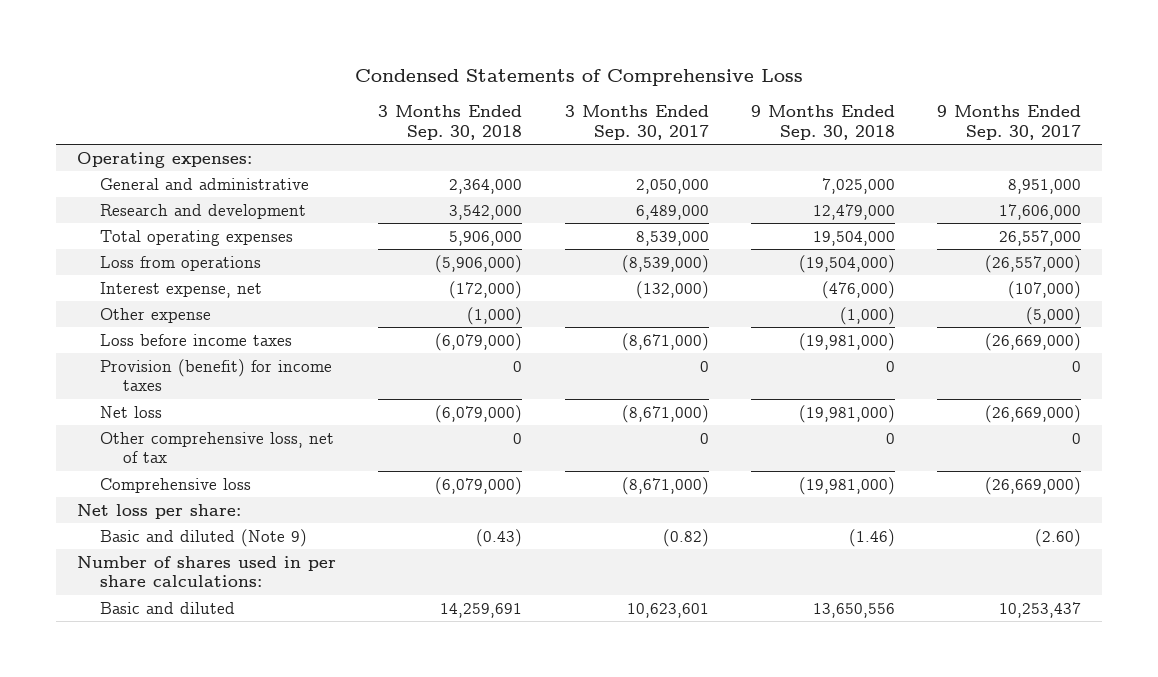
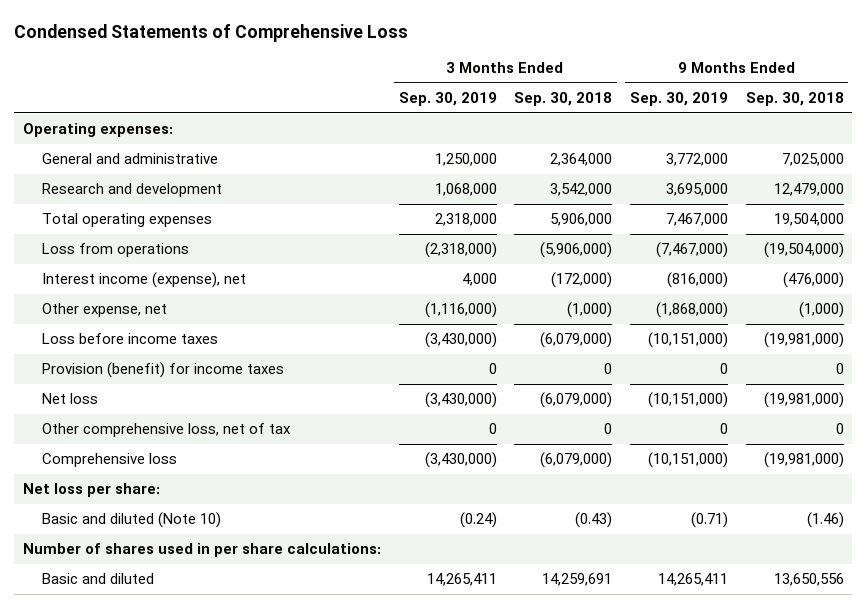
- | 3 Months Ended Sep. 30, 2018 | 3 Months Ended Sep. 30, 2017 | 9 Months Ended Sep. 30, 2018 | 9 Months Ended Sep. 30, 2017
+ | 3 Months Ended Sep. 30, 2019 | 3 Months Ended Sep. 30, 2018 | 9 Months Ended Sep. 30, 2019 | 9 Months Ended Sep. 30, 2018
- Interest expense, net | (172,000) | (132,000) | (476,000) | (107,000)
- Other expense | (1,000) | | (1,000) | (5,000)
+ Interest income (expense), net | 4,000 | (172,000) | (816,000) | (476,000)
+ Other expense, net | (1,116,000) | (1,000) | (1,868,000) | (1,000)
- Basic and diluted (Note 9) | (0.43) | (0.82) | (1.46) | (2.60)
+ Basic and diluted (Note 10) | (0.24) | (0.43) | (0.71) | (1.46)

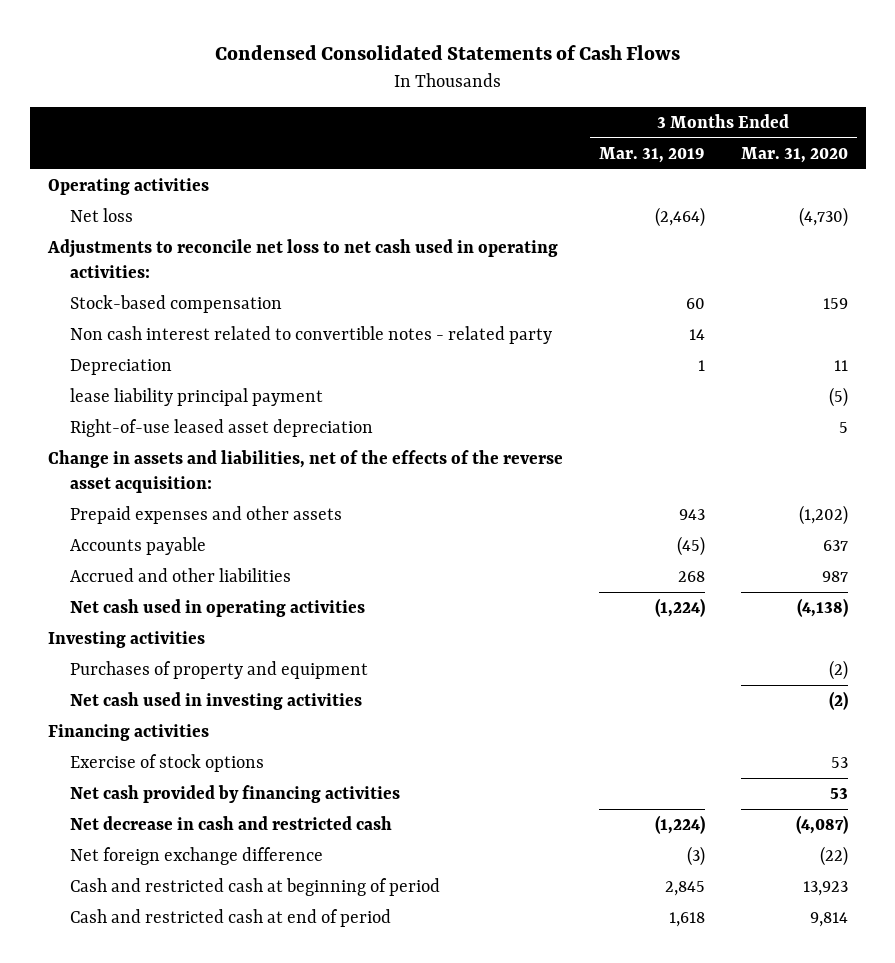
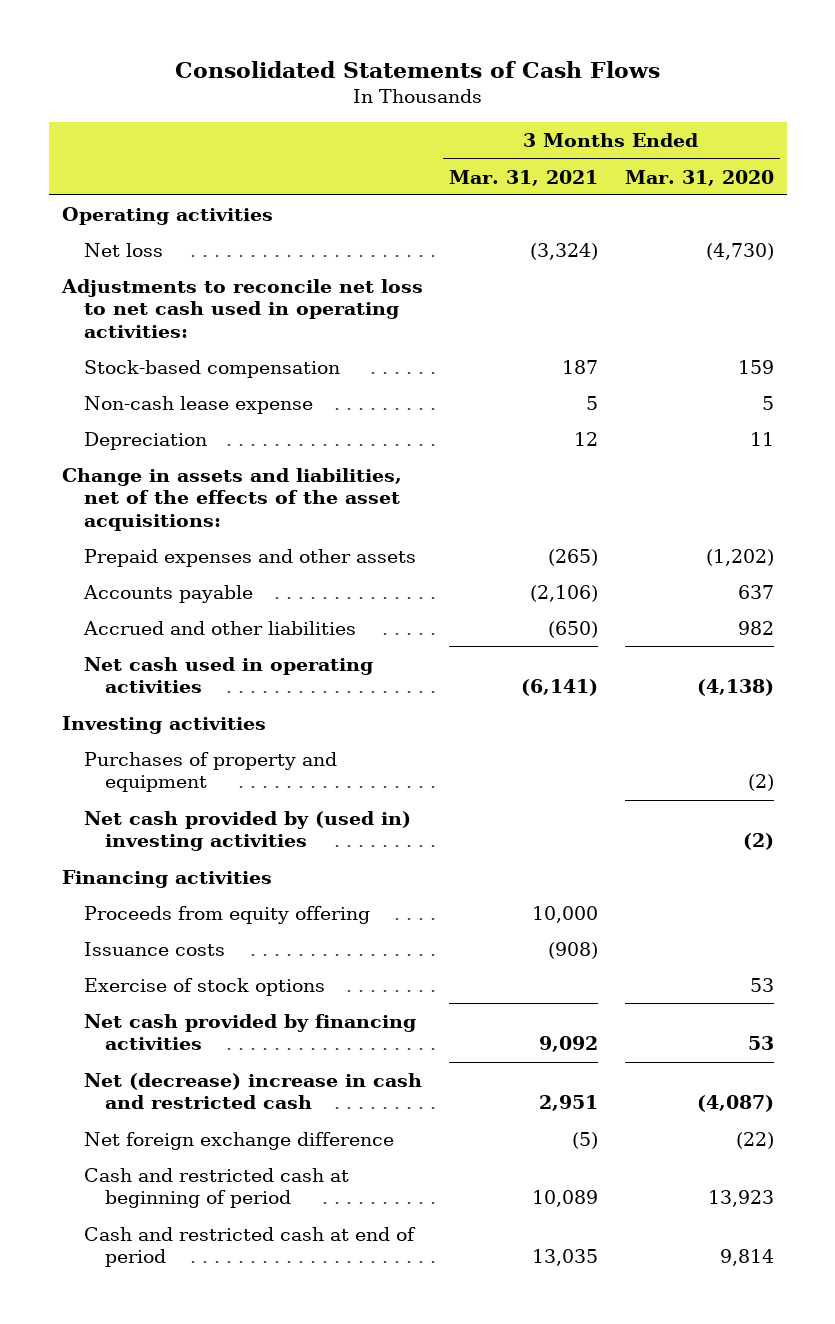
- Condensed Consolidated Statements of Cash Flows
+ Consolidated Statements of Cash Flows
- | 3 Months Ended Mar. 31, 2019 | 3 Months Ended Mar. 31, 2020
+ | 3 Months Ended Mar. 31, 2021 | 3 Months Ended Mar. 31, 2020
- Non cash interest related to convertible notes - related party | 14 |
+ Non-cash lease expense | 5 | 5
- lease liability principal payment | | (5)
- Right-of-use leased asset depreciation | | 5
- Change in assets and liabilities, net of the effects of the reverse asset acquisition:
+ Change in assets and liabilities, net of the effects of the asset acquisitions:
- Accrued and other liabilities | 268 | 987
+ Accrued and other liabilities | (650) | 982
- Net cash used in investing activities | | (2)
+ Net cash provided by (used in) investing activities | | (2)
+ Proceeds from equity offering | 10,000 |
+ Issuance costs | (908) |
- Net decrease in cash and restricted cash | (1,224) | (4,087)
+ Net (decrease) increase in cash and restricted cash | 2,951 | (4,087)

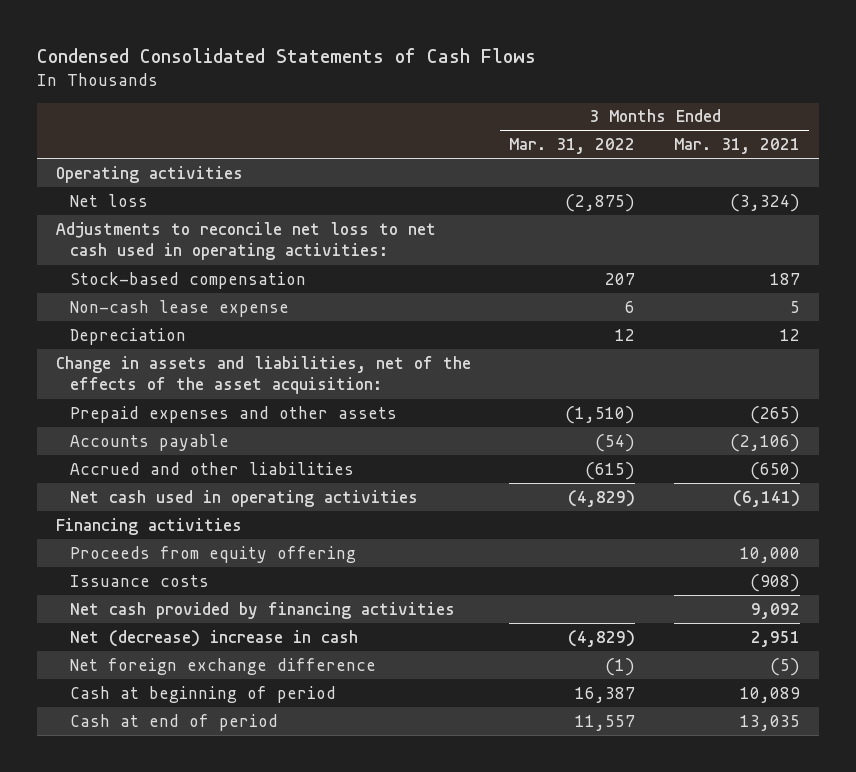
- Consolidated Statements of Cash Flows
+ Condensed Consolidated Statements of Cash Flows
- | 3 Months Ended Mar. 31, 2021 | 3 Months Ended Mar. 31, 2020
+ | 3 Months Ended Mar. 31, 2022 | 3 Months Ended Mar. 31, 2021
- Change in assets and liabilities, net of the effects of the asset acquisitions:
+ Change in assets and liabilities, net of the effects of the asset acquisition:
- Investing activities
- Purchases of property and equipment | | (2)
- Net cash provided by (used in) investing activities | | (2)
- Exercise of stock options | | 53
- Net (decrease) increase in cash and restricted cash | 2,951 | (4,087)
+ Net (decrease) increase in cash | (4,829) | 2,951
- Cash and restricted cash at beginning of period | 10,089 | 13,923
- Cash and restricted cash at end of period | 13,035 | 9,814
+ Cash at beginning of period | 16,387 | 10,089
+ Cash at end of period | 11,557 | 13,035

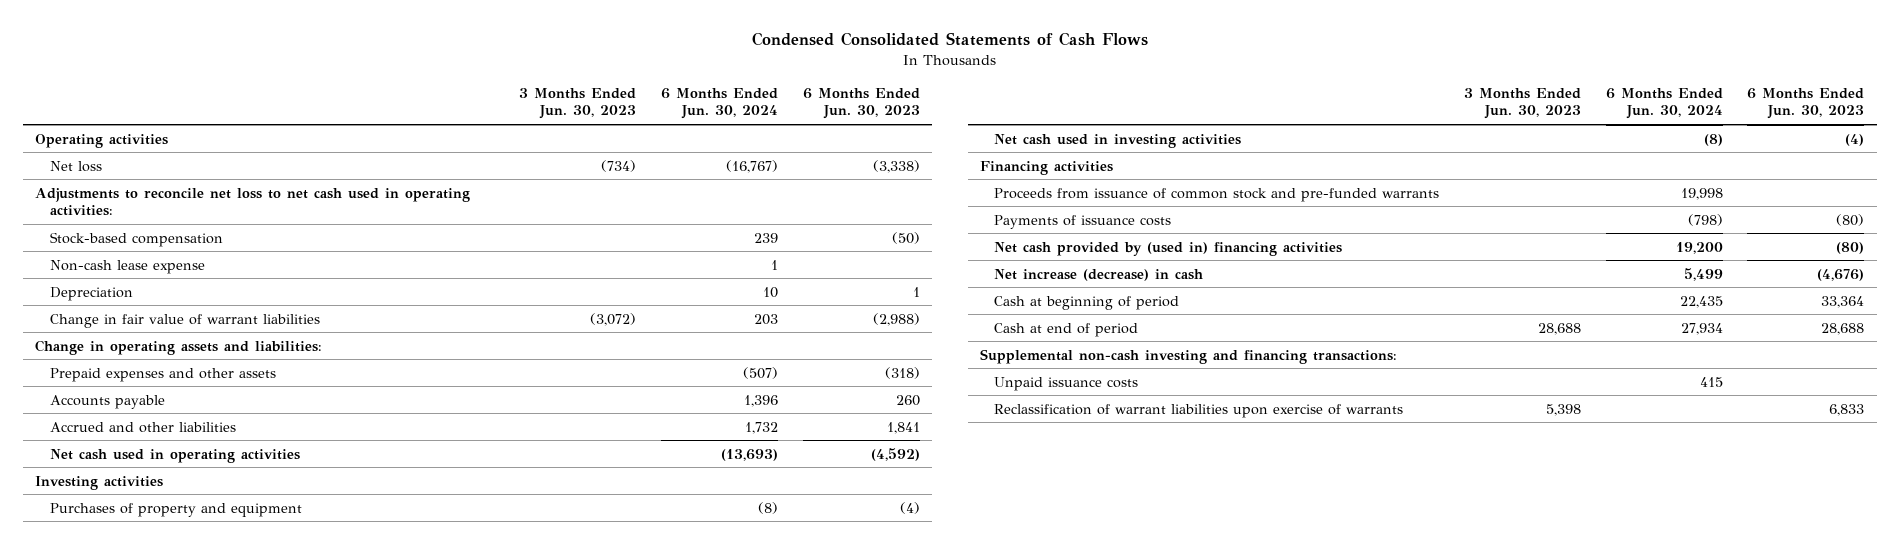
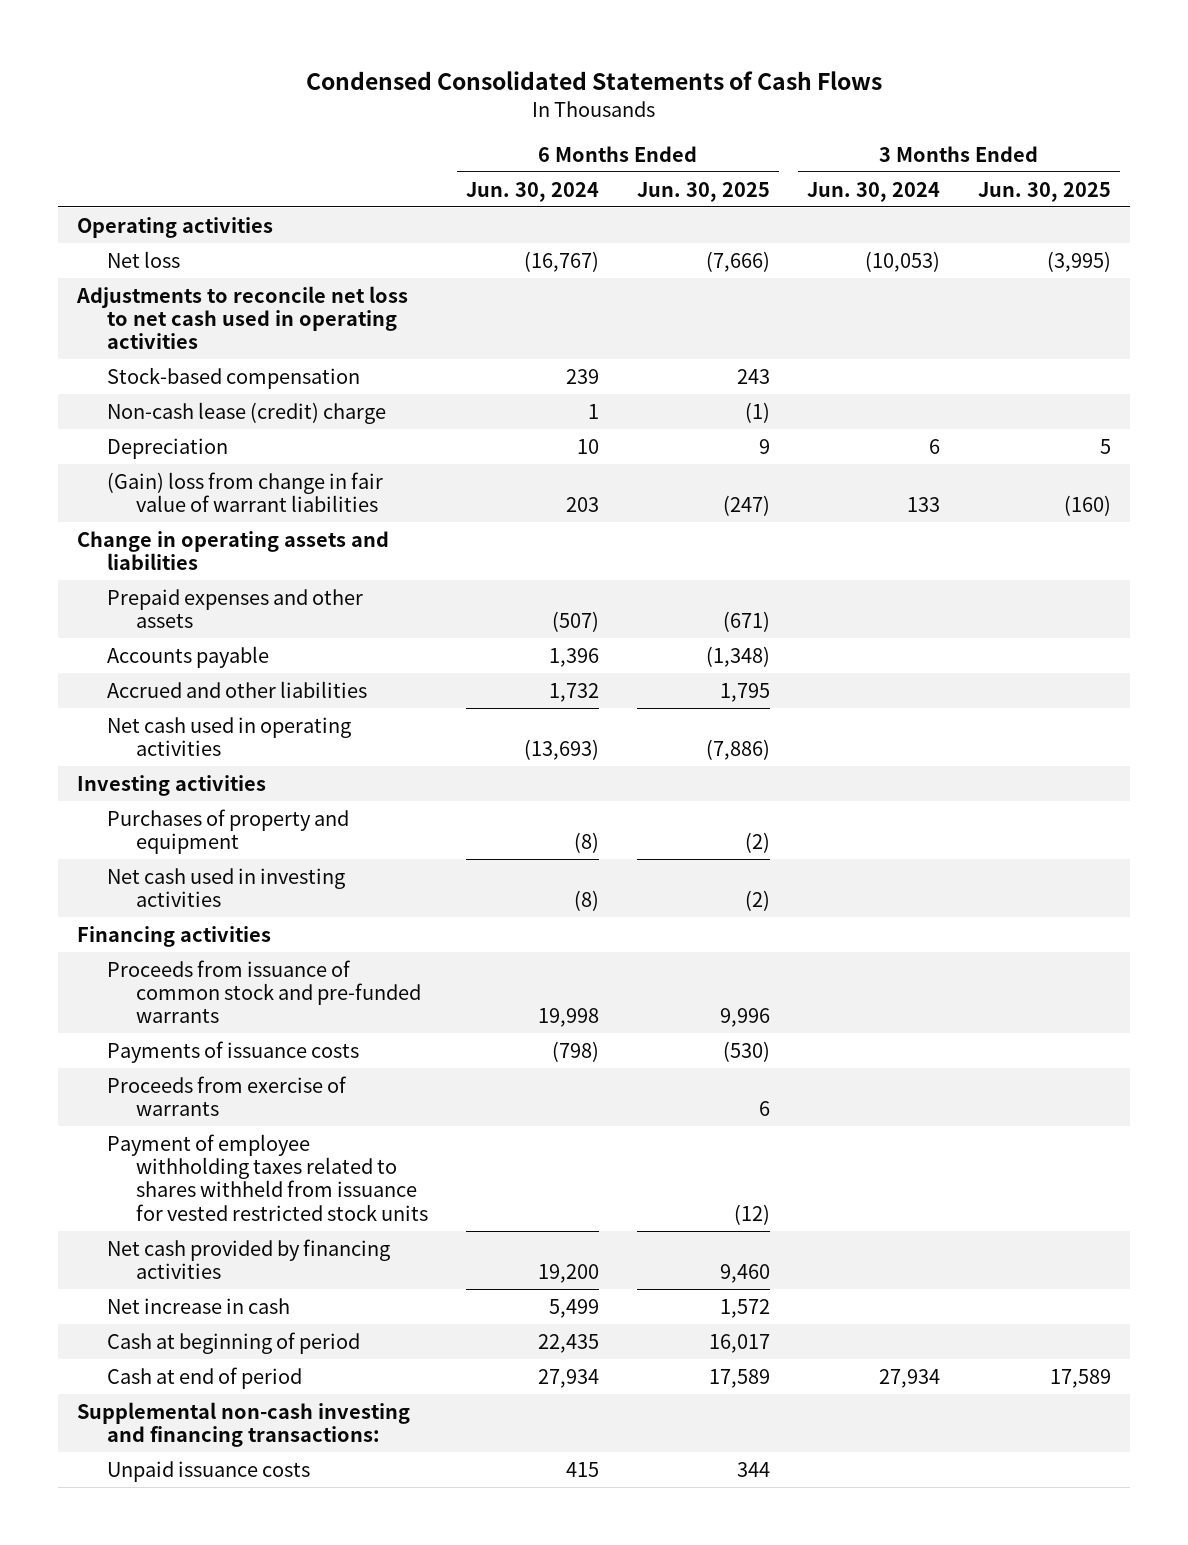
- | 3 Months Ended Jun. 30, 2023 | 6 Months Ended Jun. 30, 2024 | 6 Months Ended Jun. 30, 2023
+ | 6 Months Ended Jun. 30, 2024 | 6 Months Ended Jun. 30, 2025 | 3 Months Ended Jun. 30, 2024 | 3 Months Ended Jun. 30, 2025
- Adjustments to reconcile net loss to net cash used in operating activities:
+ Adjustments to reconcile net loss to net cash used in operating activities
- Non-cash lease expense | | 1 |
+ Non-cash lease (credit) charge | 1 | (1) | |
- Change in fair value of warrant liabilities | (3,072) | 203 | (2,988)
- Change in operating assets and liabilities:
+ (Gain) loss from change in fair value of warrant liabilities | 203 | (247) | 133 | (160)
+ Change in operating assets and liabilities
- Net cash provided by (used in) financing activities | | 19,200 | (80)
- Net increase (decrease) in cash | | 5,499 | (4,676)
+ Proceeds from exercise of warrants | | 6 | |
+ Payment of employee withholding taxes related to shares withheld from issuance for vested restricted stock units | | (12) | |
+ Net cash provided by financing activities | 19,200 | 9,460 | |
+ Net increase in cash | 5,499 | 1,572 | |
- Reclassification of warrant liabilities upon exercise of warrants | 5,398 | | 6,833

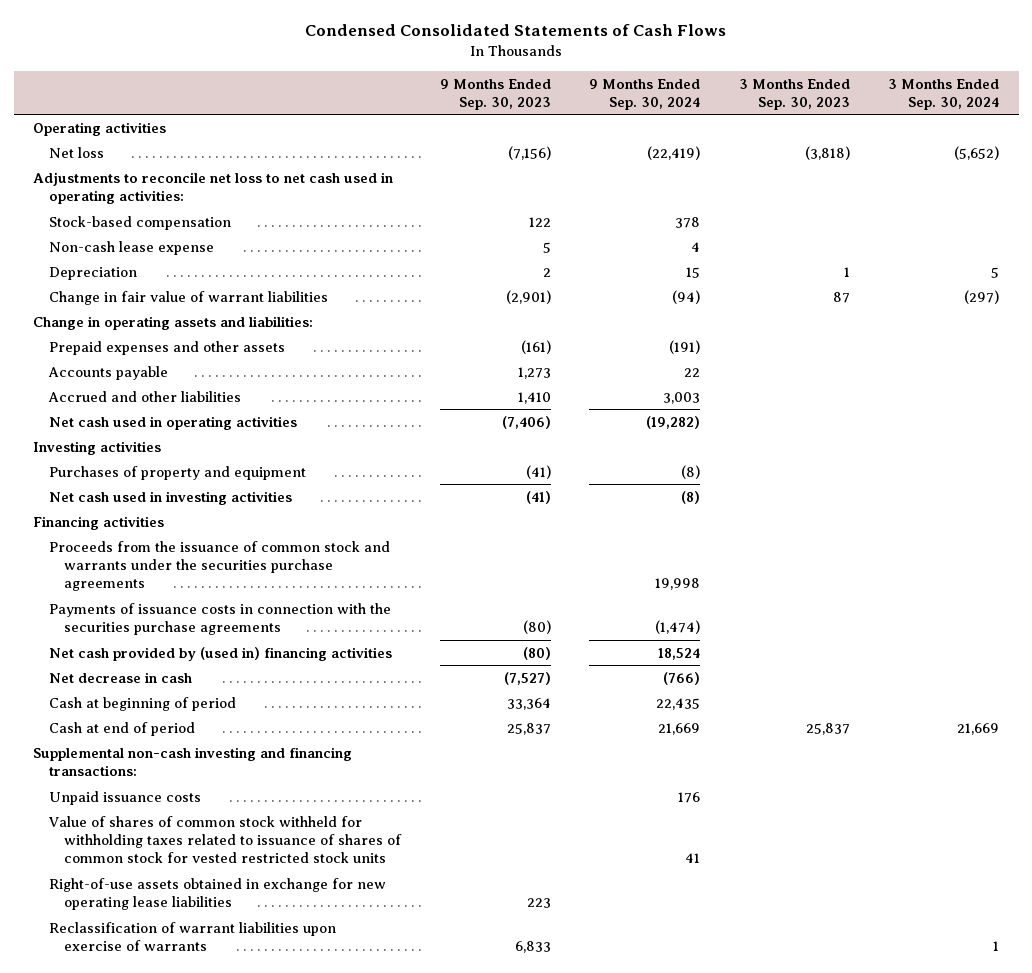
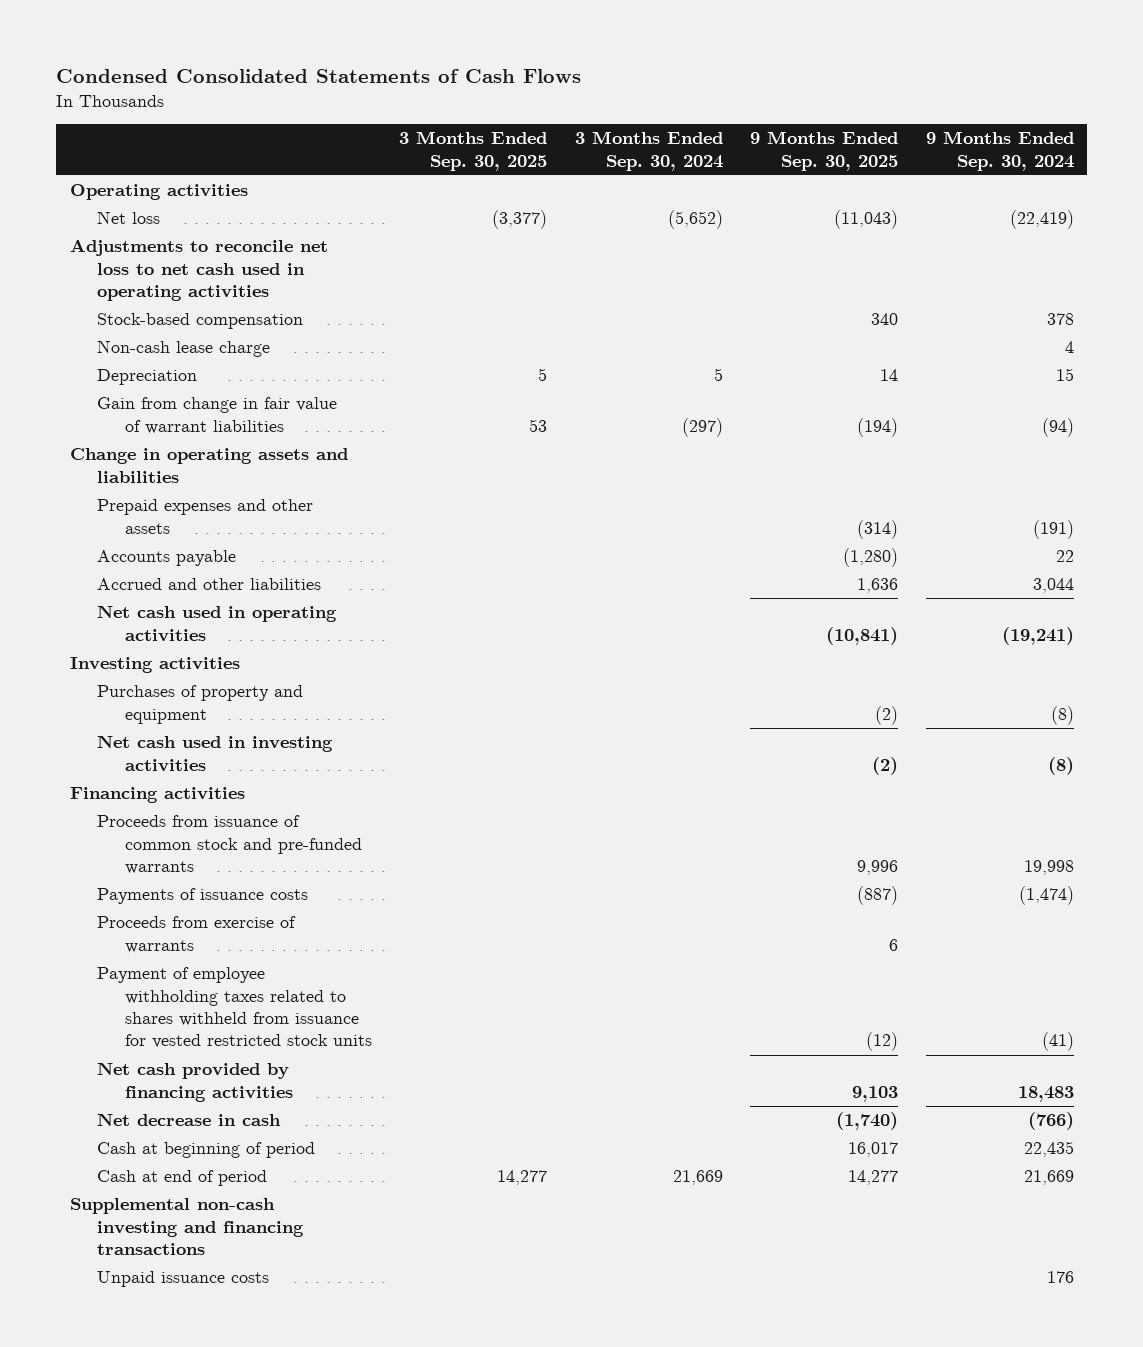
- | 9 Months Ended Sep. 30, 2023 | 9 Months Ended Sep. 30, 2024 | 3 Months Ended Sep. 30, 2023 | 3 Months Ended Sep. 30, 2024
+ | 3 Months Ended Sep. 30, 2025 | 3 Months Ended Sep. 30, 2024 | 9 Months Ended Sep. 30, 2025 | 9 Months Ended Sep. 30, 2024
- Adjustments to reconcile net loss to net cash used in operating activities:
+ Adjustments to reconcile net loss to net cash used in operating activities
- Non-cash lease expense | 5 | 4 | |
+ Non-cash lease charge | | | | 4
- Change in fair value of warrant liabilities | (2,901) | (94) | 87 | (297)
- Change in operating assets and liabilities:
+ Gain from change in fair value of warrant liabilities | 53 | (297) | (194) | (94)
+ Change in operating assets and liabilities
- Accrued and other liabilities | 1,410 | 3,003 | |
- Net cash used in operating activities | (7,406) | (19,282) | |
+ Accrued and other liabilities | | | 1,636 | 3,044
+ Net cash used in operating activities | | | (10,841) | (19,241)
- Proceeds from the issuance of common stock and warrants under the securities purchase agreements | | 19,998 | |
- Payments of issuance costs in connection with the securities purchase agreements | (80) | (1,474) | |
- Net cash provided by (used in) financing activities | (80) | 18,524 | |
+ Proceeds from issuance of common stock and pre-funded warrants | | | 9,996 | 19,998
+ Payments of issuance costs | | | (887) | (1,474)
+ Proceeds from exercise of warrants | | | 6 |
+ Payment of employee withholding taxes related to shares withheld from issuance for vested restricted stock units | | | (12) | (41)
+ Net cash provided by financing activities | | | 9,103 | 18,483
- Supplemental non-cash investing and financing transactions:
+ Supplemental non-cash investing and financing transactions
- Value of shares of common stock withheld for withholding taxes related to issuance of shares of common stock for vested restricted stock units | | 41 | |
- Right-of-use assets obtained in exchange for new operating lease liabilities | 223 | | |
- Reclassification of warrant liabilities upon exercise of warrants | 6,833 | | | 1

